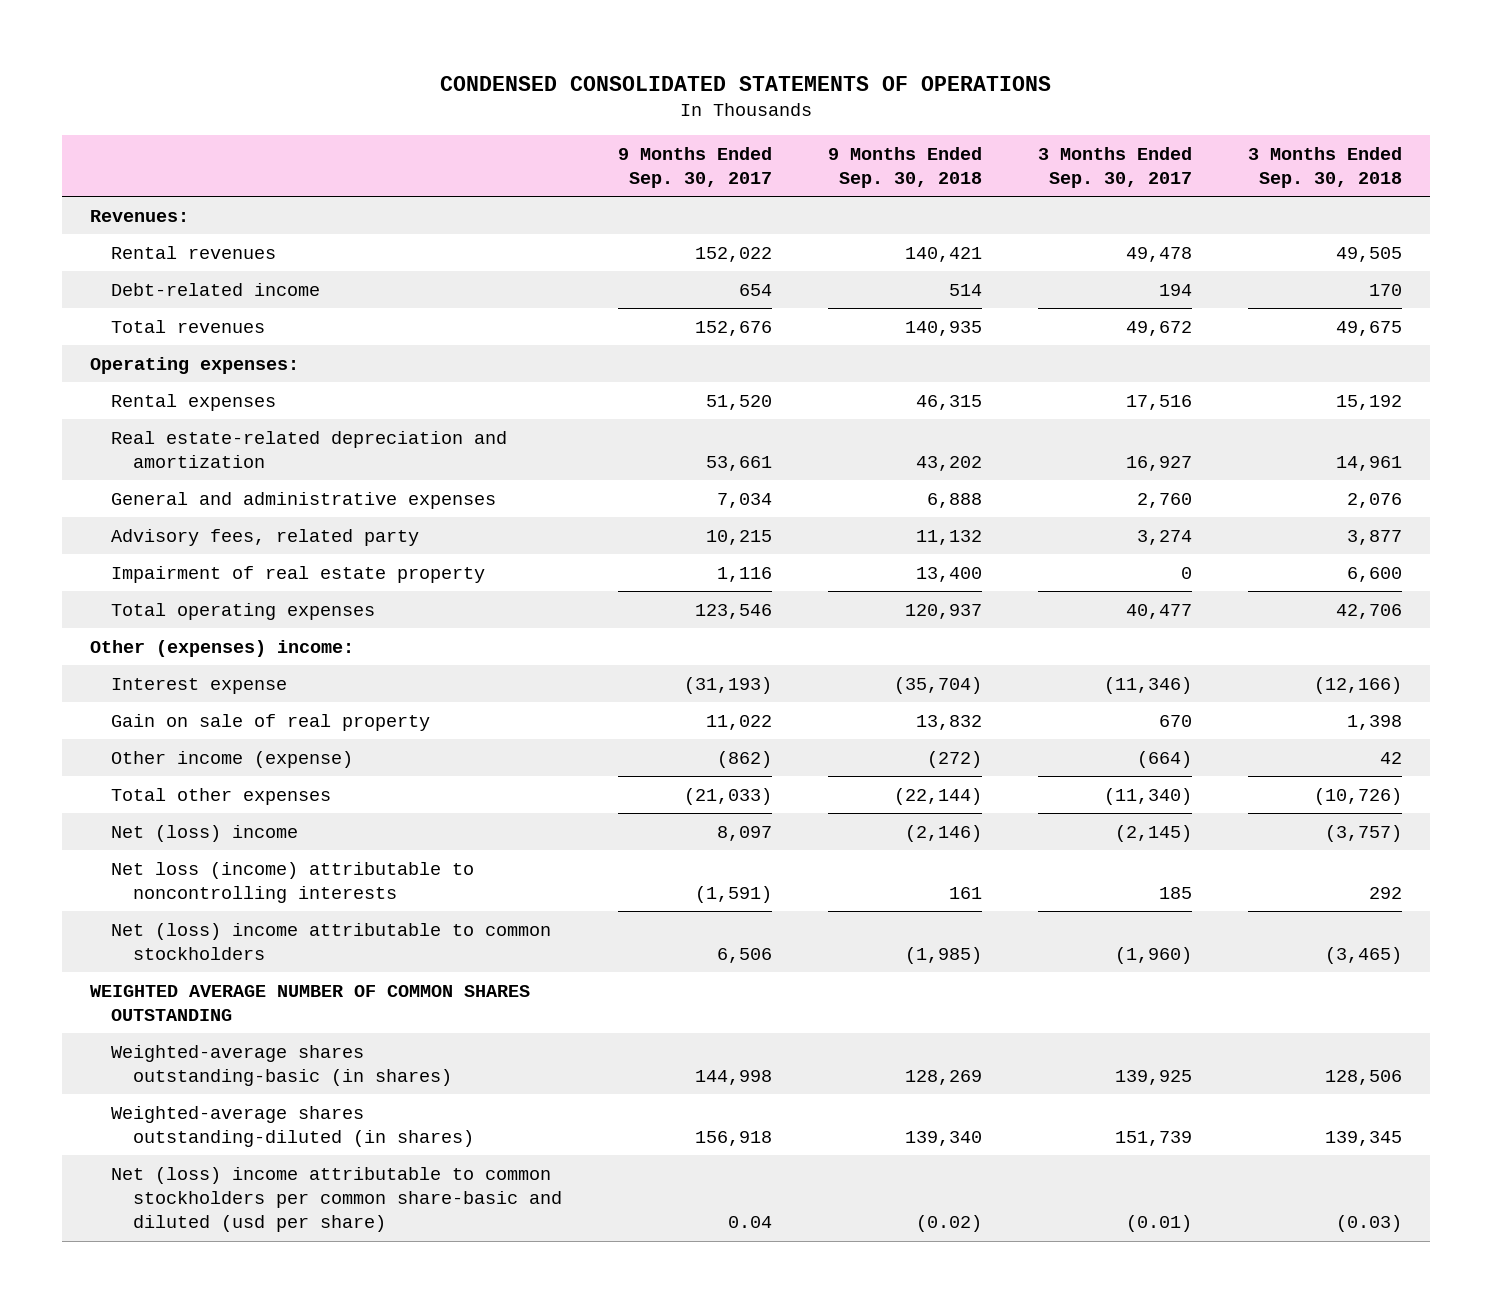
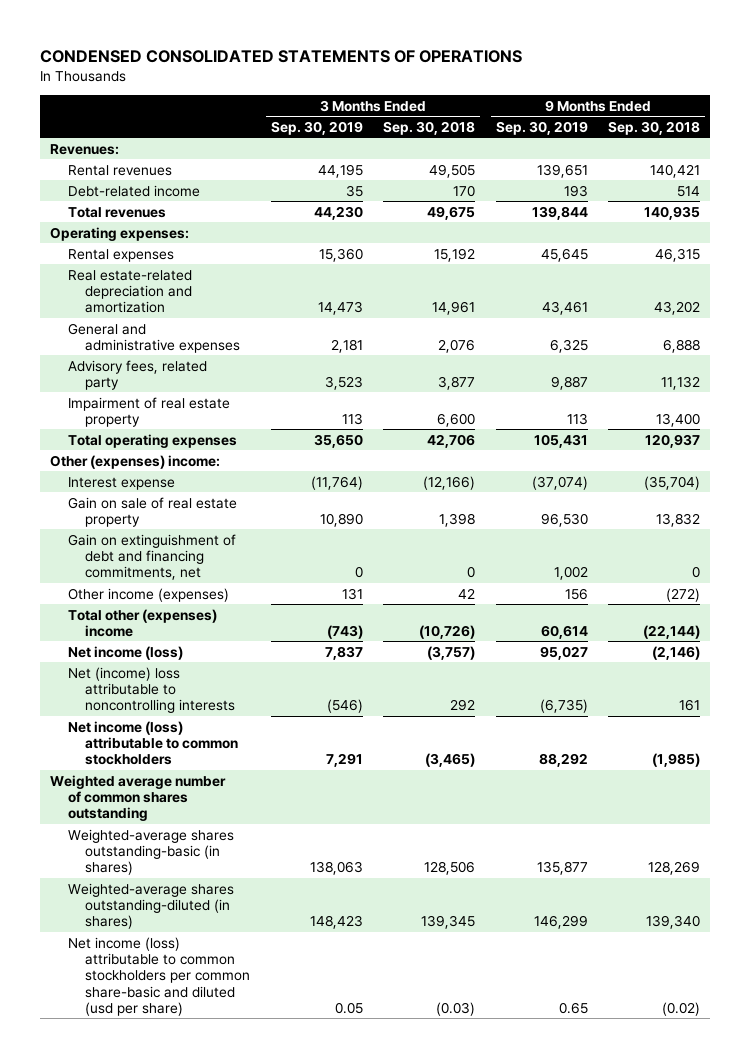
- | 9 Months Ended Sep. 30, 2017 | 9 Months Ended Sep. 30, 2018 | 3 Months Ended Sep. 30, 2017 | 3 Months Ended Sep. 30, 2018
+ | 3 Months Ended Sep. 30, 2019 | 3 Months Ended Sep. 30, 2018 | 9 Months Ended Sep. 30, 2019 | 9 Months Ended Sep. 30, 2018
- Gain on sale of real property | 11,022 | 13,832 | 670 | 1,398
- Other income (expense) | (862) | (272) | (664) | 42
- Total other expenses | (21,033) | (22,144) | (11,340) | (10,726)
- Net (loss) income | 8,097 | (2,146) | (2,145) | (3,757)
- Net loss (income) attributable to noncontrolling interests | (1,591) | 161 | 185 | 292
- Net (loss) income attributable to common stockholders | 6,506 | (1,985) | (1,960) | (3,465)
- WEIGHTED AVERAGE NUMBER OF COMMON SHARES OUTSTANDING
+ Gain on sale of real estate property | 10,890 | 1,398 | 96,530 | 13,832
+ Gain on extinguishment of debt and financing commitments, net | 0 | 0 | 1,002 | 0
+ Other income (expenses) | 131 | 42 | 156 | (272)
+ Total other (expenses) income | (743) | (10,726) | 60,614 | (22,144)
+ Net income (loss) | 7,837 | (3,757) | 95,027 | (2,146)
+ Net (income) loss attributable to noncontrolling interests | (546) | 292 | (6,735) | 161
+ Net income (loss) attributable to common stockholders | 7,291 | (3,465) | 88,292 | (1,985)
+ Weighted average number of common shares outstanding
- Net (loss) income attributable to common stockholders per common share-basic and diluted (usd per share) | 0.04 | (0.02) | (0.01) | (0.03)
+ Net income (loss) attributable to common stockholders per common share-basic and diluted (usd per share) | 0.05 | (0.03) | 0.65 | (0.02)

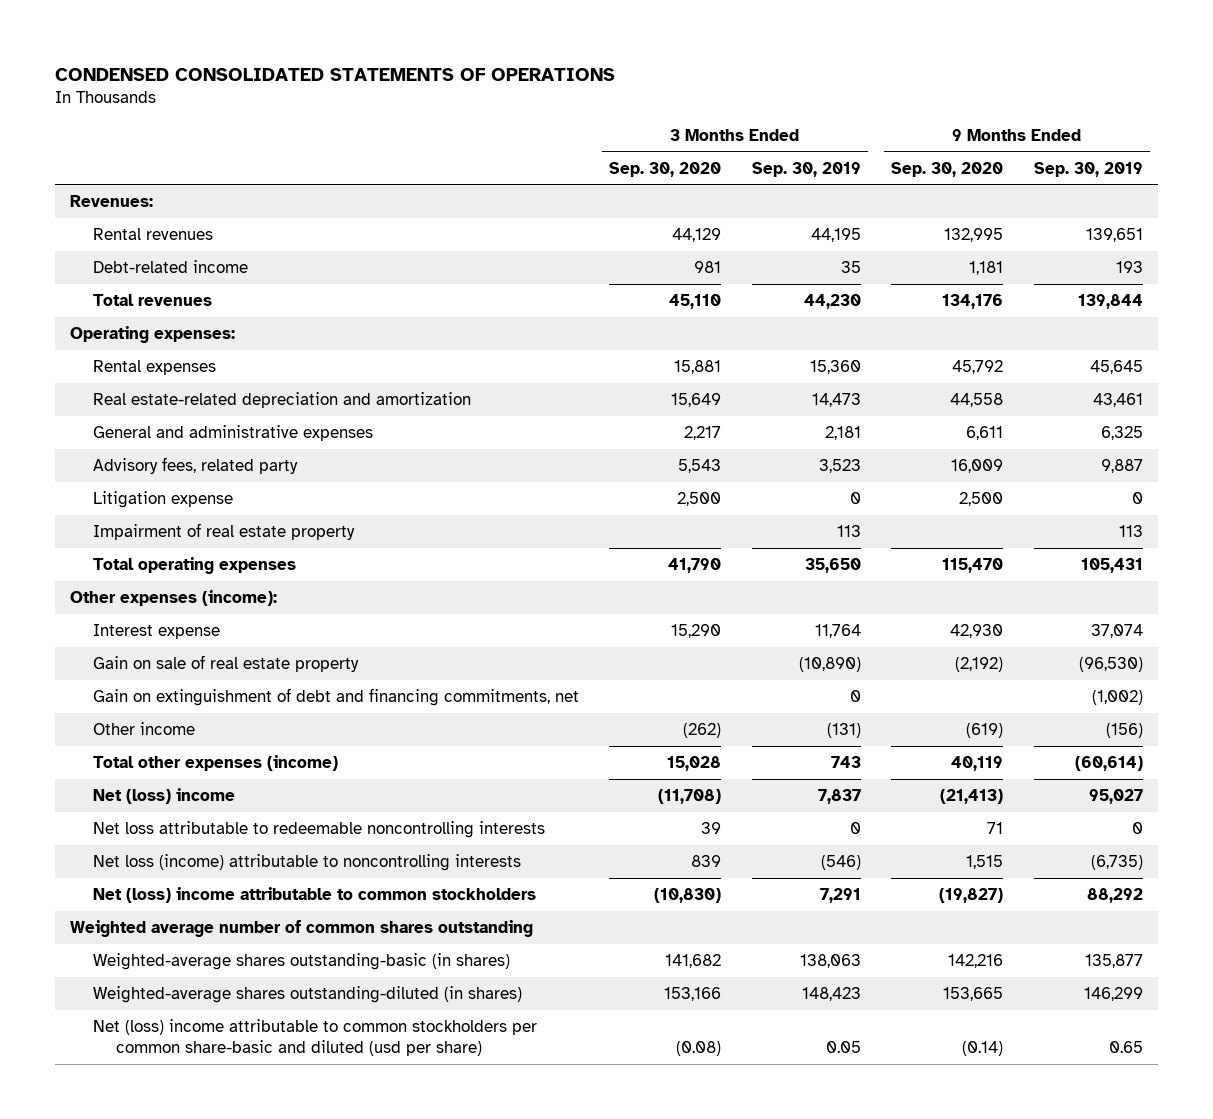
- | 3 Months Ended Sep. 30, 2019 | 3 Months Ended Sep. 30, 2018 | 9 Months Ended Sep. 30, 2019 | 9 Months Ended Sep. 30, 2018
+ | 3 Months Ended Sep. 30, 2020 | 3 Months Ended Sep. 30, 2019 | 9 Months Ended Sep. 30, 2020 | 9 Months Ended Sep. 30, 2019
+ Litigation expense | 2,500 | 0 | 2,500 | 0
- Other (expenses) income:
- Interest expense | (11,764) | (12,166) | (37,074) | (35,704)
- Gain on sale of real estate property | 10,890 | 1,398 | 96,530 | 13,832
- Gain on extinguishment of debt and financing commitments, net | 0 | 0 | 1,002 | 0
- Other income (expenses) | 131 | 42 | 156 | (272)
- Total other (expenses) income | (743) | (10,726) | 60,614 | (22,144)
- Net income (loss) | 7,837 | (3,757) | 95,027 | (2,146)
- Net (income) loss attributable to noncontrolling interests | (546) | 292 | (6,735) | 161
- Net income (loss) attributable to common stockholders | 7,291 | (3,465) | 88,292 | (1,985)
+ Other expenses (income):
+ Interest expense | 15,290 | 11,764 | 42,930 | 37,074
+ Gain on sale of real estate property | | (10,890) | (2,192) | (96,530)
+ Gain on extinguishment of debt and financing commitments, net | | 0 | | (1,002)
+ Other income | (262) | (131) | (619) | (156)
+ Total other expenses (income) | 15,028 | 743 | 40,119 | (60,614)
+ Net (loss) income | (11,708) | 7,837 | (21,413) | 95,027
+ Net loss attributable to redeemable noncontrolling interests | 39 | 0 | 71 | 0
+ Net loss (income) attributable to noncontrolling interests | 839 | (546) | 1,515 | (6,735)
+ Net (loss) income attributable to common stockholders | (10,830) | 7,291 | (19,827) | 88,292
- Net income (loss) attributable to common stockholders per common share-basic and diluted (usd per share) | 0.05 | (0.03) | 0.65 | (0.02)
+ Net (loss) income attributable to common stockholders per common share-basic and diluted (usd per share) | (0.08) | 0.05 | (0.14) | 0.65

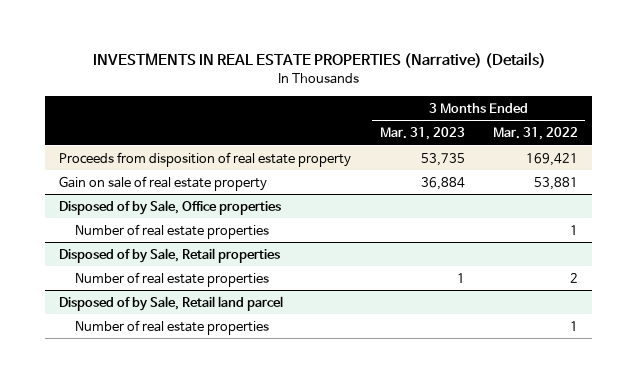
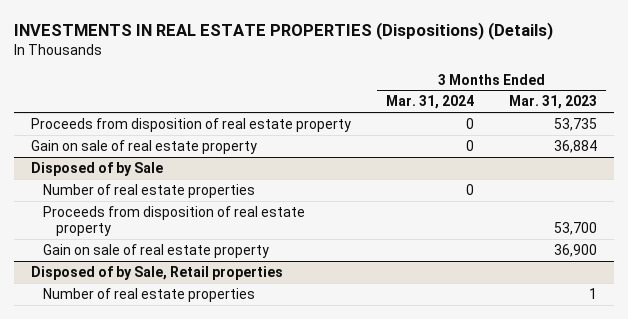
- INVESTMENTS IN REAL ESTATE PROPERTIES (Narrative) (Details)
+ INVESTMENTS IN REAL ESTATE PROPERTIES (Dispositions) (Details)
- | 3 Months Ended Mar. 31, 2023 | 3 Months Ended Mar. 31, 2022
+ | 3 Months Ended Mar. 31, 2024 | 3 Months Ended Mar. 31, 2023
- Disposed of by Sale, Office properties
+ Disposed of by Sale
+ Proceeds from disposition of real estate property | | 53,700
+ Gain on sale of real estate property | | 36,900
- Disposed of by Sale, Retail land parcel
- Number of real estate properties | | 1

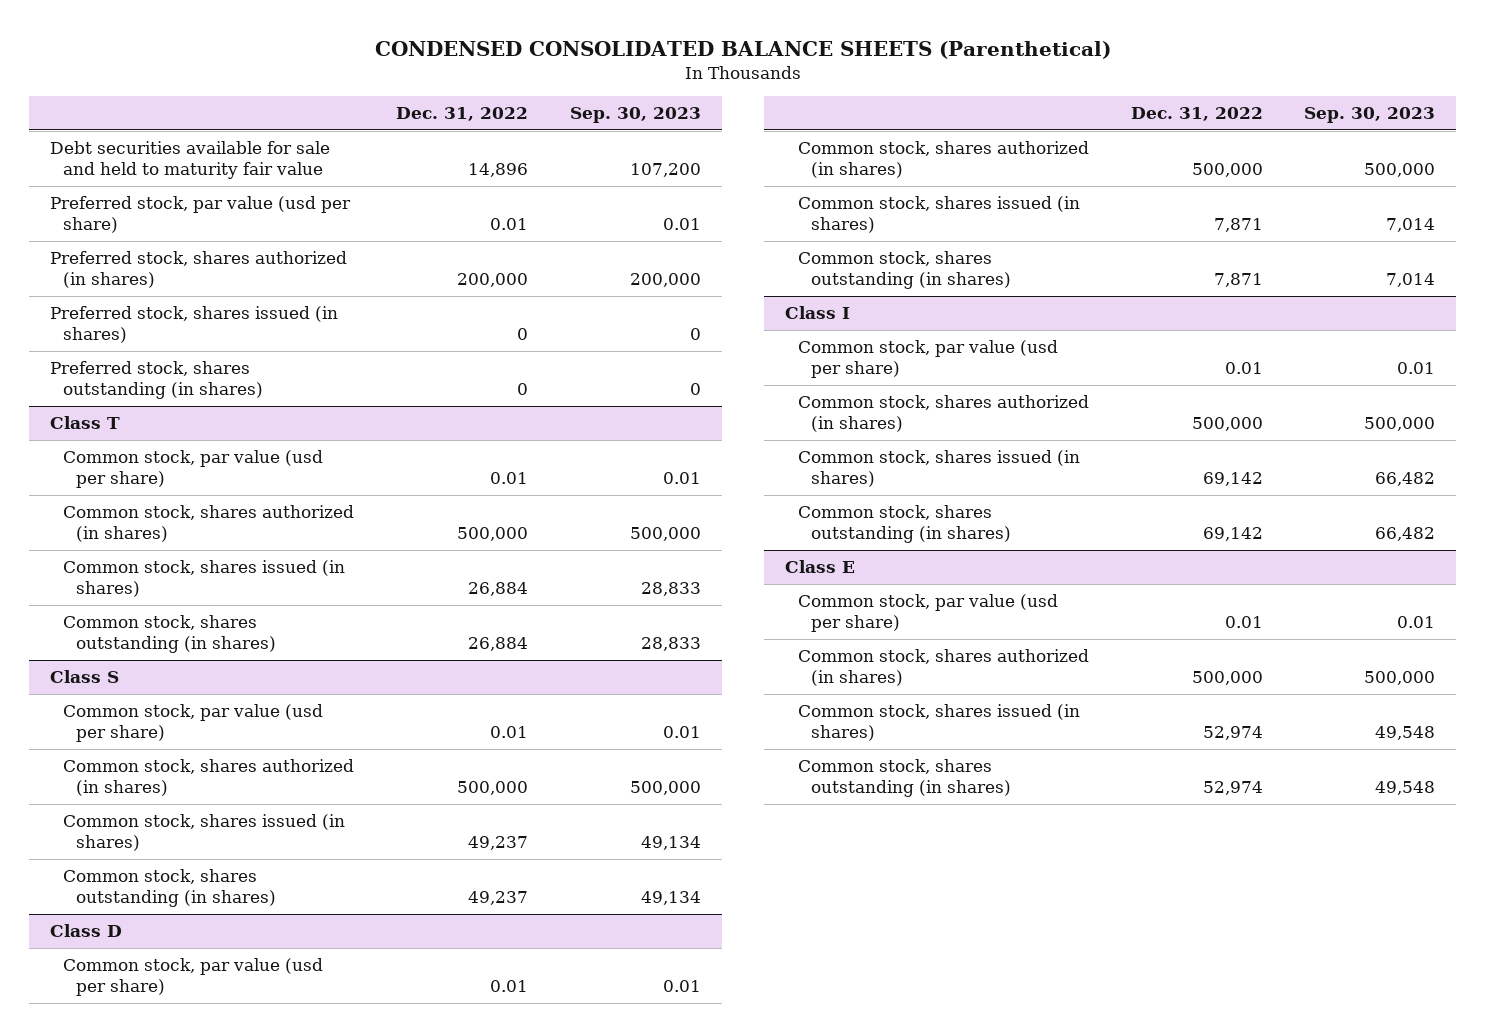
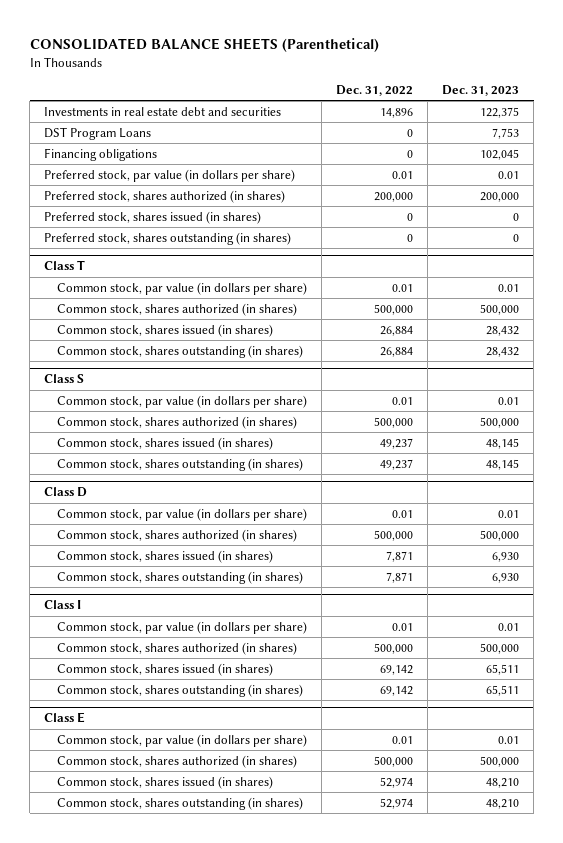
- CONDENSED CONSOLIDATED BALANCE SHEETS (Parenthetical)
+ CONSOLIDATED BALANCE SHEETS (Parenthetical)
- | Dec. 31, 2022 | Sep. 30, 2023
+ | Dec. 31, 2022 | Dec. 31, 2023
- Debt securities available for sale and held to maturity fair value | 14,896 | 107,200
- Preferred stock, par value (usd per share) | 0.01 | 0.01
+ Investments in real estate debt and securities | 14,896 | 122,375
+ DST Program Loans | 0 | 7,753
+ Financing obligations | 0 | 102,045
+ Preferred stock, par value (in dollars per share) | 0.01 | 0.01
@ Class T
- Common stock, par value (usd per share) | 0.01 | 0.01
+ Common stock, par value (in dollars per share) | 0.01 | 0.01
@ Class S
- Common stock, par value (usd per share) | 0.01 | 0.01
+ Common stock, par value (in dollars per share) | 0.01 | 0.01
@ Class D
- Common stock, par value (usd per share) | 0.01 | 0.01
+ Common stock, par value (in dollars per share) | 0.01 | 0.01
@ Class I
- Common stock, par value (usd per share) | 0.01 | 0.01
+ Common stock, par value (in dollars per share) | 0.01 | 0.01
@ Class E
- Common stock, par value (usd per share) | 0.01 | 0.01
+ Common stock, par value (in dollars per share) | 0.01 | 0.01

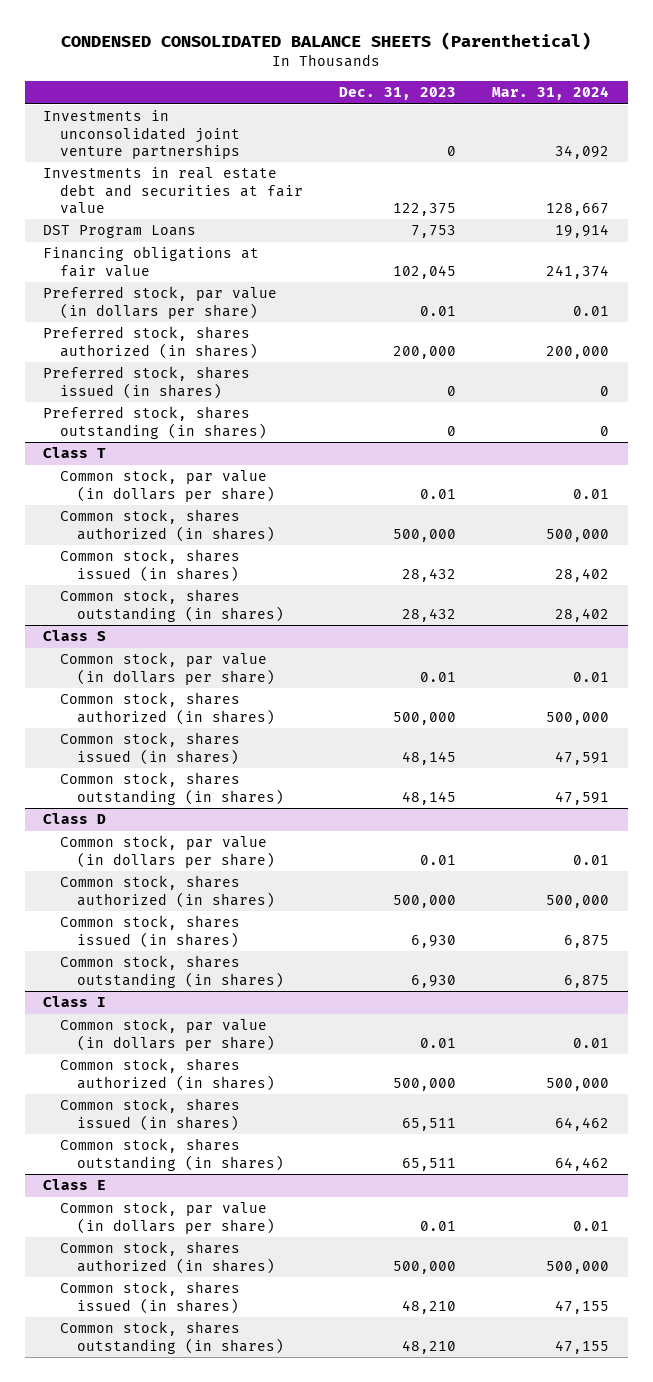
- CONSOLIDATED BALANCE SHEETS (Parenthetical)
+ CONDENSED CONSOLIDATED BALANCE SHEETS (Parenthetical)
- | Dec. 31, 2022 | Dec. 31, 2023
+ | Dec. 31, 2023 | Mar. 31, 2024
- Investments in real estate debt and securities | 14,896 | 122,375
+ Investments in unconsolidated joint venture partnerships | 0 | 34,092
+ Investments in real estate debt and securities at fair value | 122,375 | 128,667
- Financing obligations | 0 | 102,045
+ Financing obligations at fair value | 102,045 | 241,374

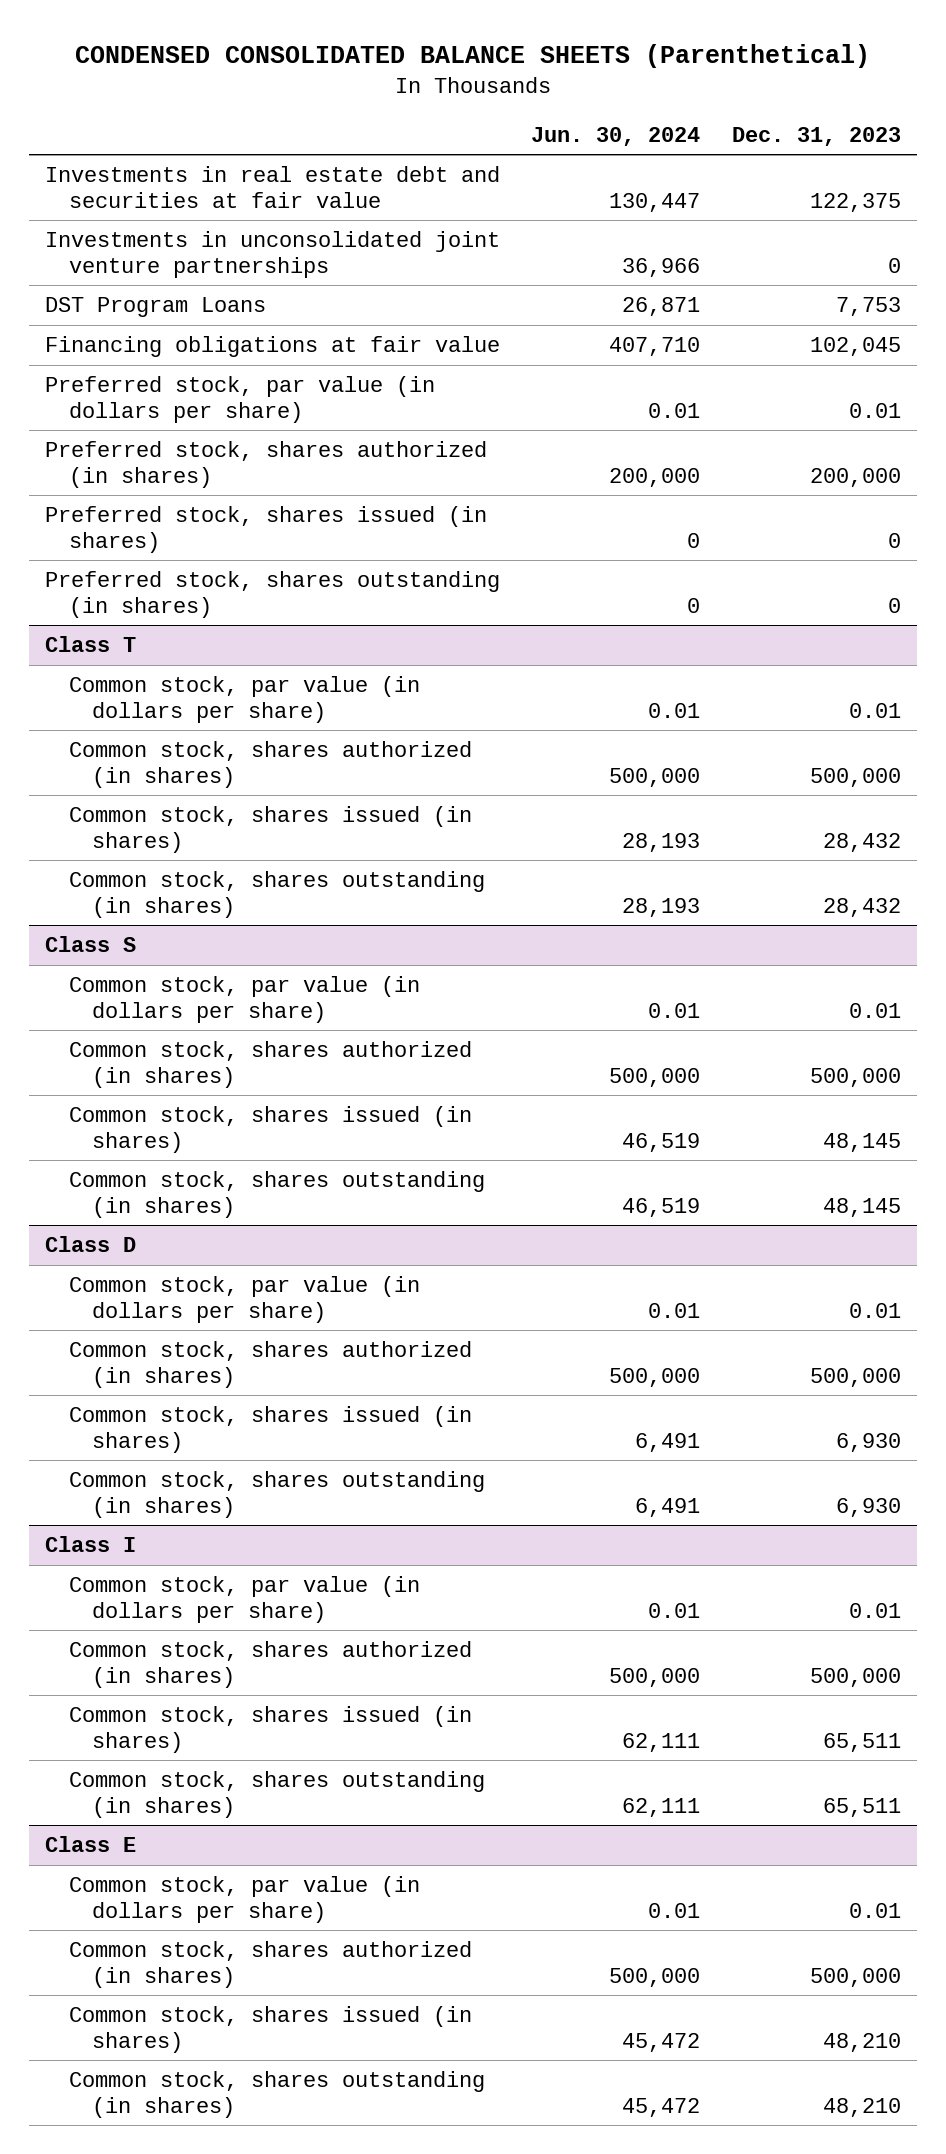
- | Dec. 31, 2023 | Mar. 31, 2024
+ | Jun. 30, 2024 | Dec. 31, 2023
moved down: Investments in unconsolidated joint venture partnerships | 36,966 | 0

